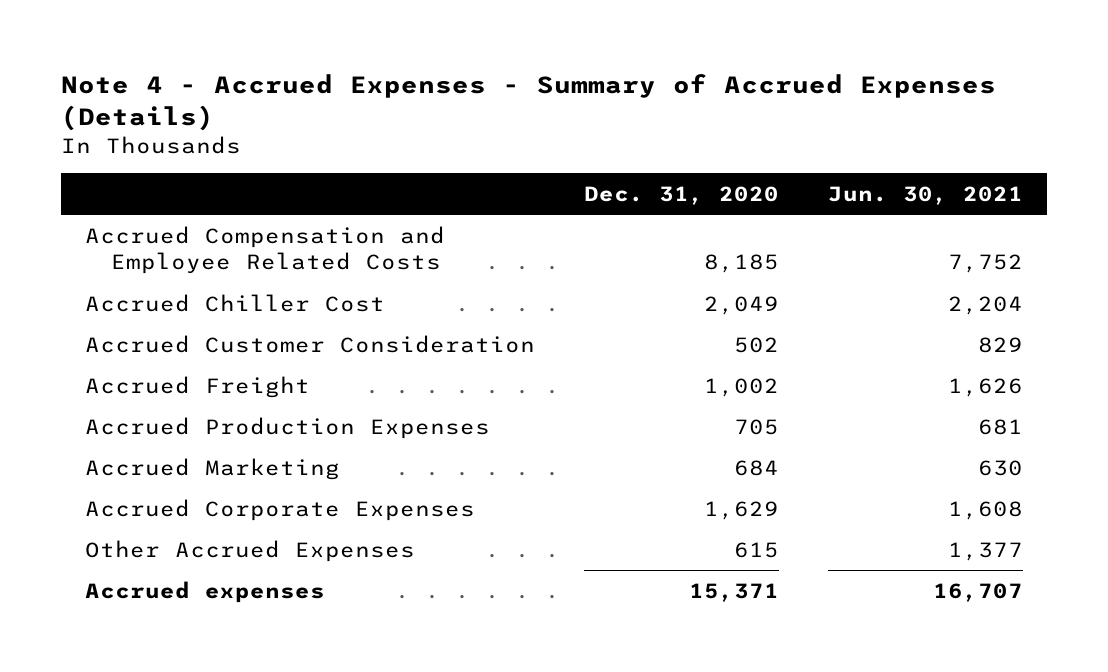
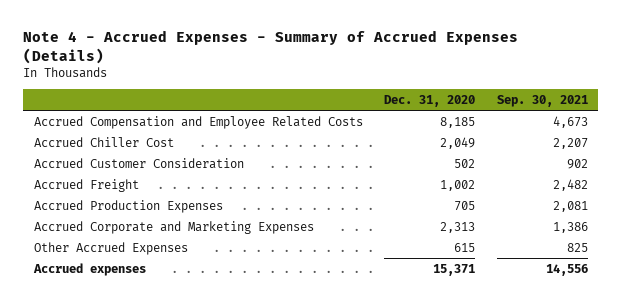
- | Dec. 31, 2020 | Jun. 30, 2021
+ | Dec. 31, 2020 | Sep. 30, 2021
- Accrued Marketing | 684 | 630
- Accrued Corporate Expenses | 1,629 | 1,608
+ Accrued Corporate and Marketing Expenses | 2,313 | 1,386

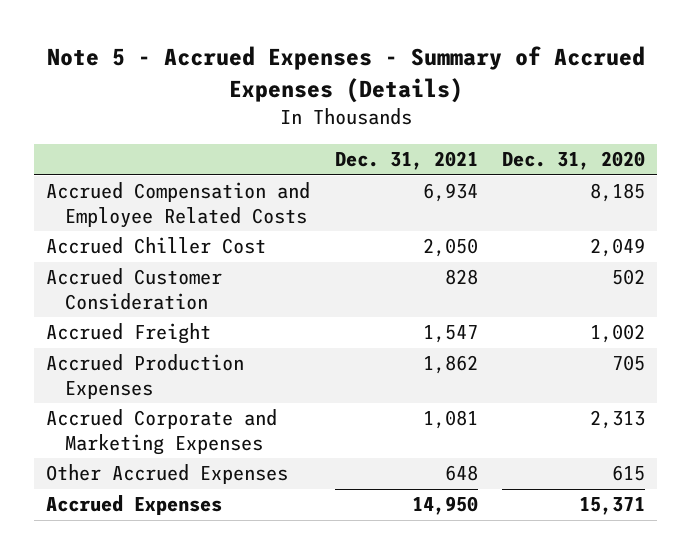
- Note 4 - Accrued Expenses - Summary of Accrued Expenses (Details)
+ Note 5 - Accrued Expenses - Summary of Accrued Expenses (Details)
- | Dec. 31, 2020 | Sep. 30, 2021
+ | Dec. 31, 2021 | Dec. 31, 2020
- Accrued expenses | 15,371 | 14,556
+ Accrued Expenses | 14,950 | 15,371

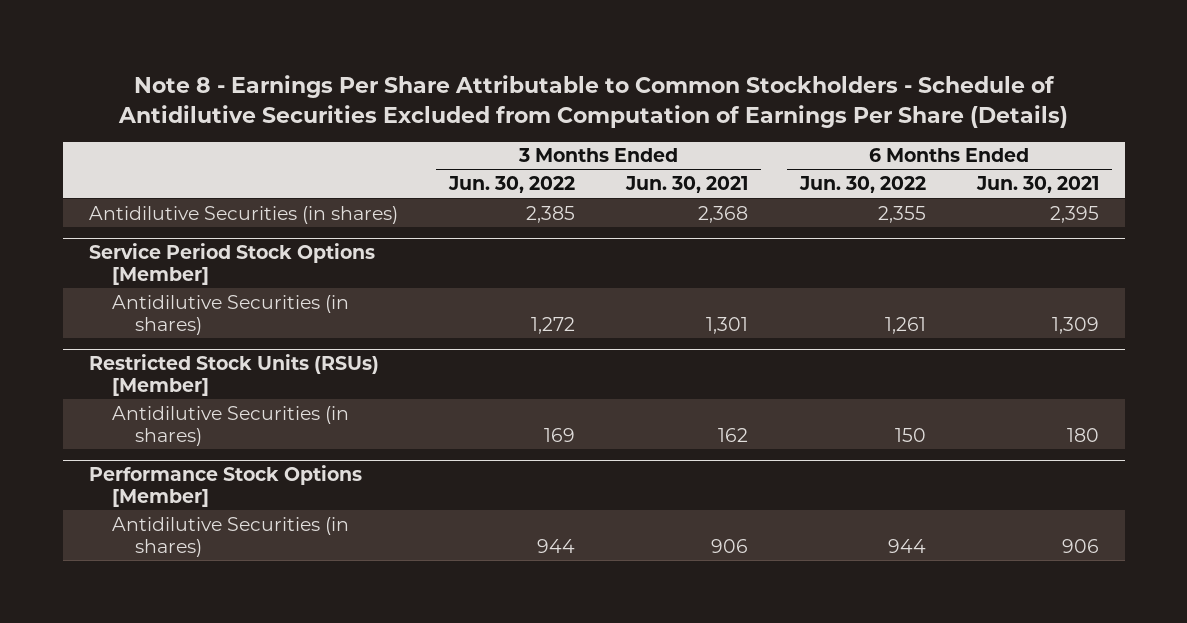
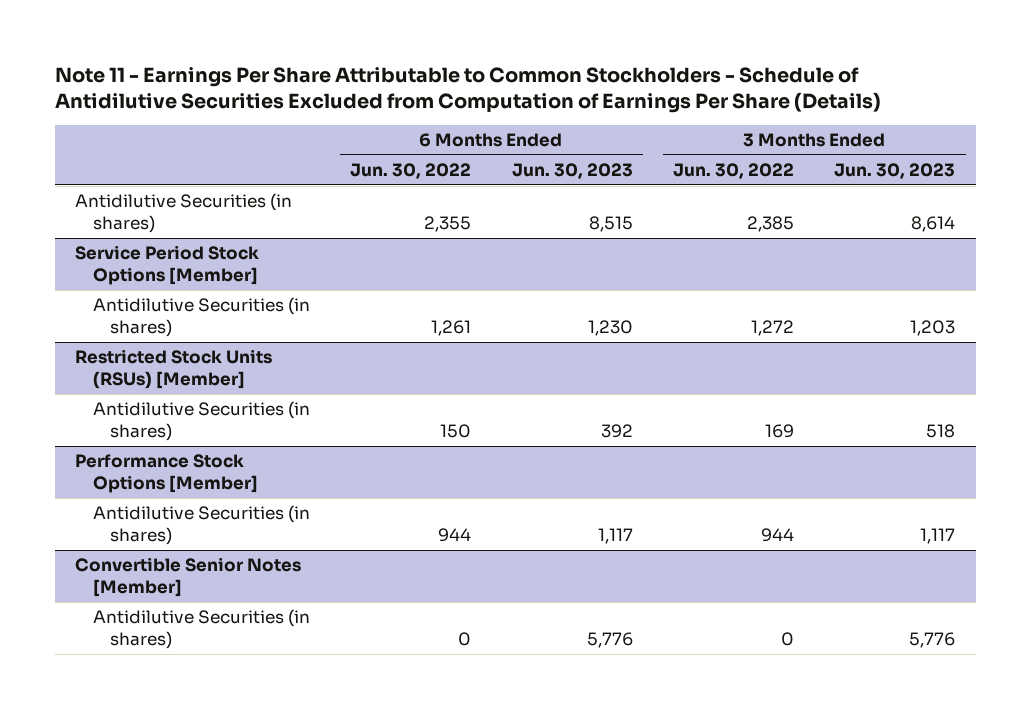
- Note 8 - Earnings Per Share Attributable to Common Stockholders - Schedule of Antidilutive Securities Excluded from Computation of Earnings Per Share (Details)
+ Note 11 - Earnings Per Share Attributable to Common Stockholders - Schedule of Antidilutive Securities Excluded from Computation of Earnings Per Share (Details)
- | 3 Months Ended Jun. 30, 2022 | 3 Months Ended Jun. 30, 2021 | 6 Months Ended Jun. 30, 2022 | 6 Months Ended Jun. 30, 2021
+ | 6 Months Ended Jun. 30, 2022 | 6 Months Ended Jun. 30, 2023 | 3 Months Ended Jun. 30, 2022 | 3 Months Ended Jun. 30, 2023
+ Convertible Senior Notes [Member]
+ Antidilutive Securities (in shares) | 0 | 5,776 | 0 | 5,776

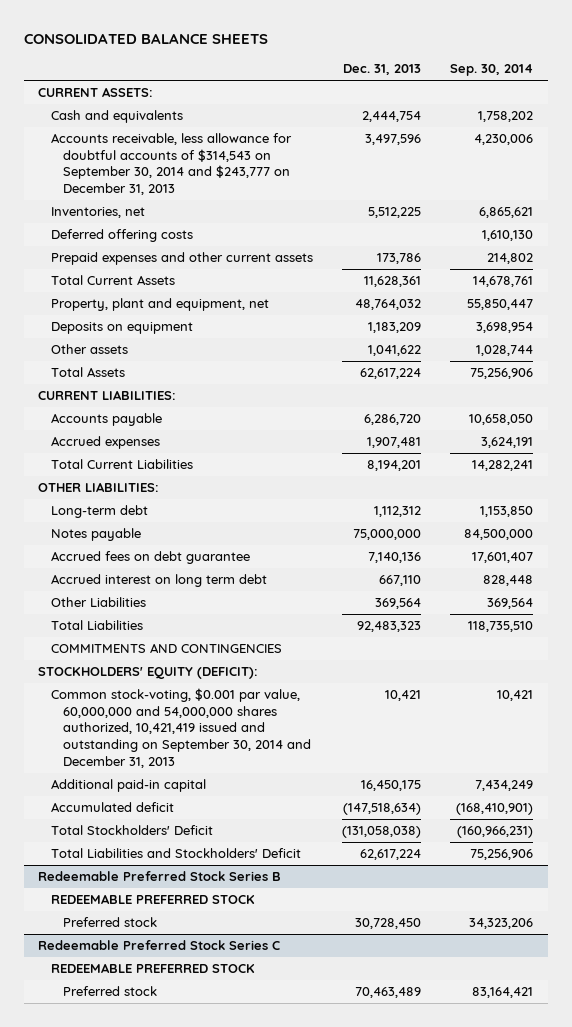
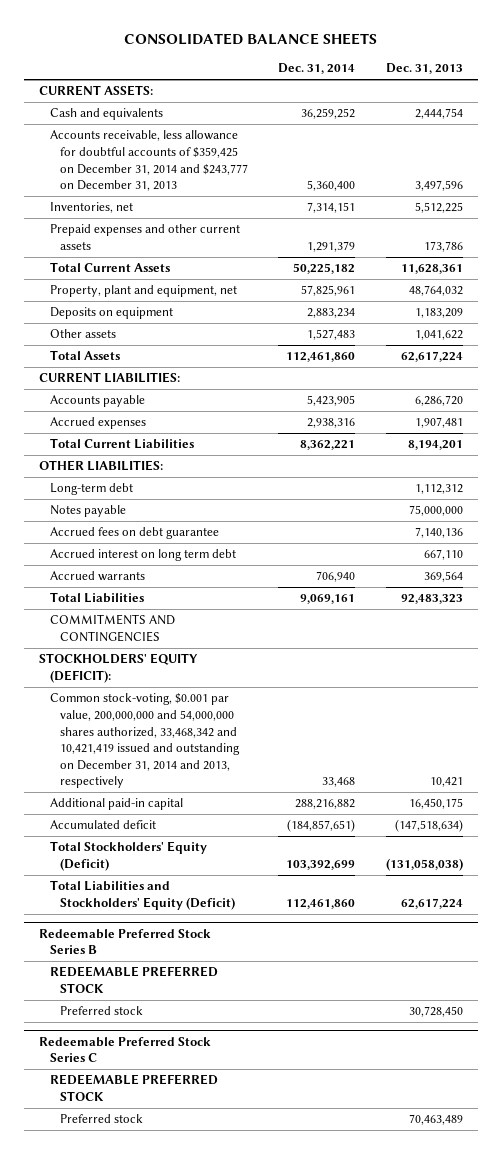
- | Dec. 31, 2013 | Sep. 30, 2014
+ | Dec. 31, 2014 | Dec. 31, 2013
- Accounts receivable, less allowance for doubtful accounts of $314,543 on September 30, 2014 and $243,777 on December 31, 2013 | 3,497,596 | 4,230,006
+ Accounts receivable, less allowance for doubtful accounts of $359,425 on December 31, 2014 and $243,777 on December 31, 2013 | 5,360,400 | 3,497,596
- Deferred offering costs | | 1,610,130
- Other Liabilities | 369,564 | 369,564
+ Accrued warrants | 706,940 | 369,564
- Common stock-voting, $0.001 par value, 60,000,000 and 54,000,000 shares authorized, 10,421,419 issued and outstanding on September 30, 2014 and December 31, 2013 | 10,421 | 10,421
+ Common stock-voting, $0.001 par value, 200,000,000 and 54,000,000 shares authorized, 33,468,342 and 10,421,419 issued and outstanding on December 31, 2014 and 2013, respectively | 33,468 | 10,421
- Total Stockholders' Deficit | (131,058,038) | (160,966,231)
- Total Liabilities and Stockholders' Deficit | 62,617,224 | 75,256,906
+ Total Stockholders' Equity (Deficit) | 103,392,699 | (131,058,038)
+ Total Liabilities and Stockholders' Equity (Deficit) | 112,461,860 | 62,617,224

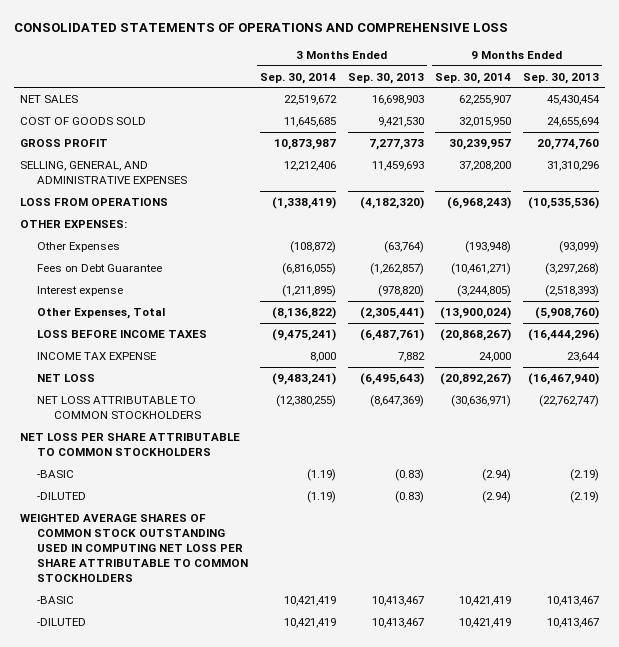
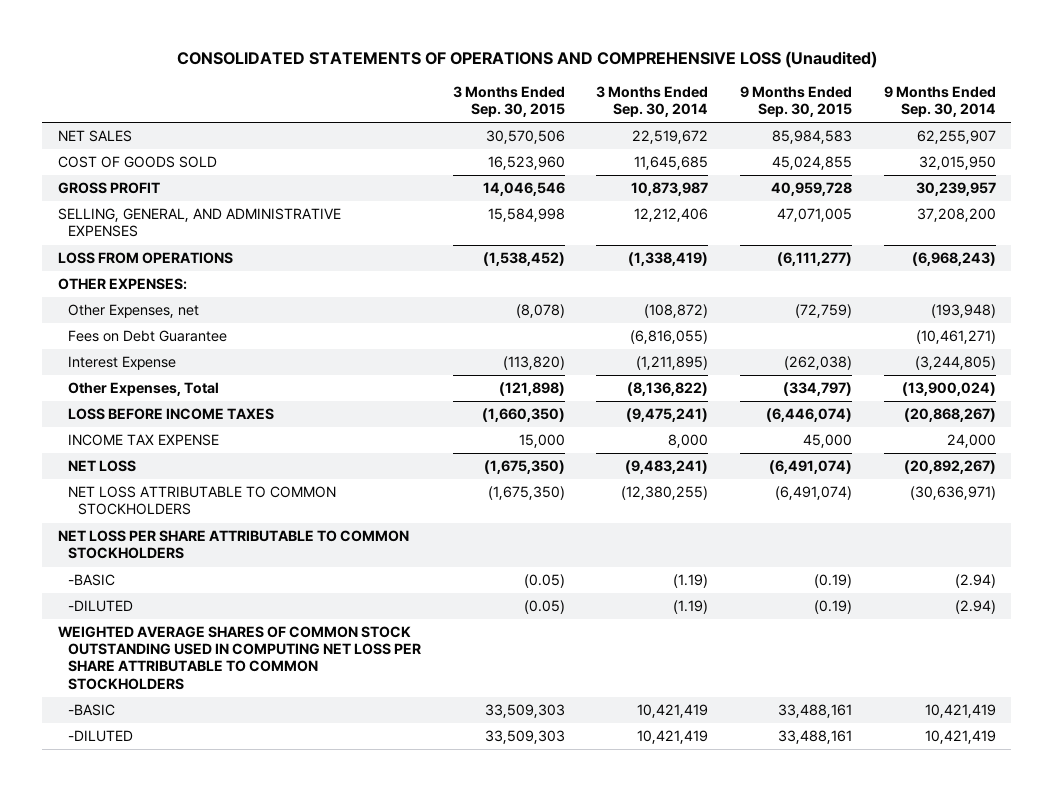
- CONSOLIDATED STATEMENTS OF OPERATIONS AND COMPREHENSIVE LOSS
+ CONSOLIDATED STATEMENTS OF OPERATIONS AND COMPREHENSIVE LOSS (Unaudited)
- | 3 Months Ended Sep. 30, 2014 | 3 Months Ended Sep. 30, 2013 | 9 Months Ended Sep. 30, 2014 | 9 Months Ended Sep. 30, 2013
+ | 3 Months Ended Sep. 30, 2015 | 3 Months Ended Sep. 30, 2014 | 9 Months Ended Sep. 30, 2015 | 9 Months Ended Sep. 30, 2014
- Other Expenses | (108,872) | (63,764) | (193,948) | (93,099)
+ Other Expenses, net | (8,078) | (108,872) | (72,759) | (193,948)
- Interest expense | (1,211,895) | (978,820) | (3,244,805) | (2,518,393)
+ Interest Expense | (113,820) | (1,211,895) | (262,038) | (3,244,805)

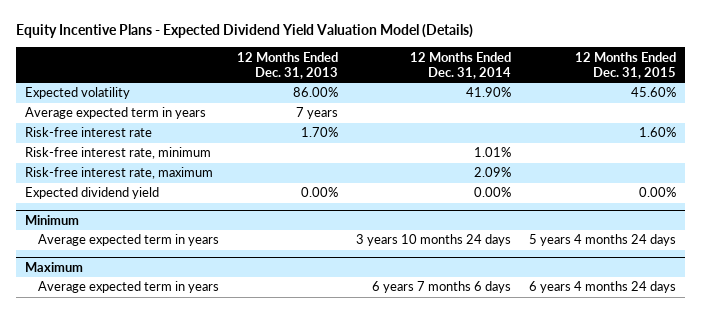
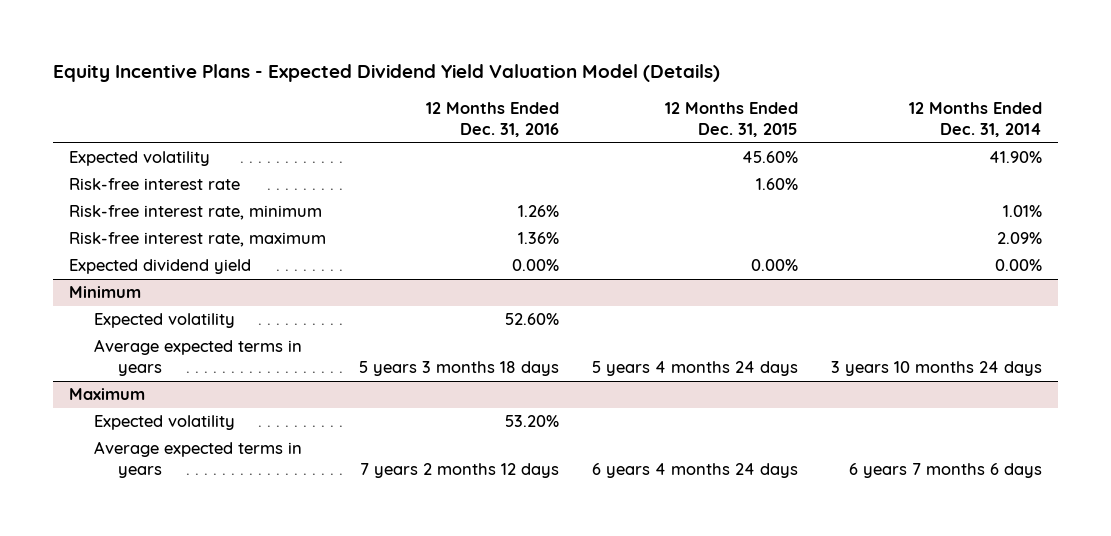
- | 12 Months Ended Dec. 31, 2013 | 12 Months Ended Dec. 31, 2014 | 12 Months Ended Dec. 31, 2015
+ | 12 Months Ended Dec. 31, 2016 | 12 Months Ended Dec. 31, 2015 | 12 Months Ended Dec. 31, 2014
- Average expected term in years | 7 years | |
@ Minimum
- Average expected term in years | | 3 years 10 months 24 days | 5 years 4 months 24 days
+ Expected volatility | 52.60% | |
+ Average expected terms in years | 5 years 3 months 18 days | 5 years 4 months 24 days | 3 years 10 months 24 days
@ Maximum
- Average expected term in years | | 6 years 7 months 6 days | 6 years 4 months 24 days
+ Expected volatility | 53.20% | |
+ Average expected terms in years | 7 years 2 months 12 days | 6 years 4 months 24 days | 6 years 7 months 6 days

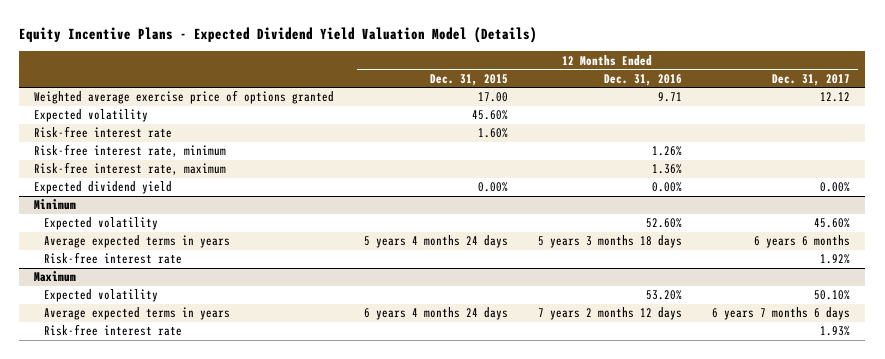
- | 12 Months Ended Dec. 31, 2016 | 12 Months Ended Dec. 31, 2015 | 12 Months Ended Dec. 31, 2014
+ | 12 Months Ended Dec. 31, 2015 | 12 Months Ended Dec. 31, 2016 | 12 Months Ended Dec. 31, 2017
+ Weighted average exercise price of options granted | 17.00 | 9.71 | 12.12
@ Minimum
+ Risk-free interest rate | | | 1.92%
@ Maximum
+ Risk-free interest rate | | | 1.93%

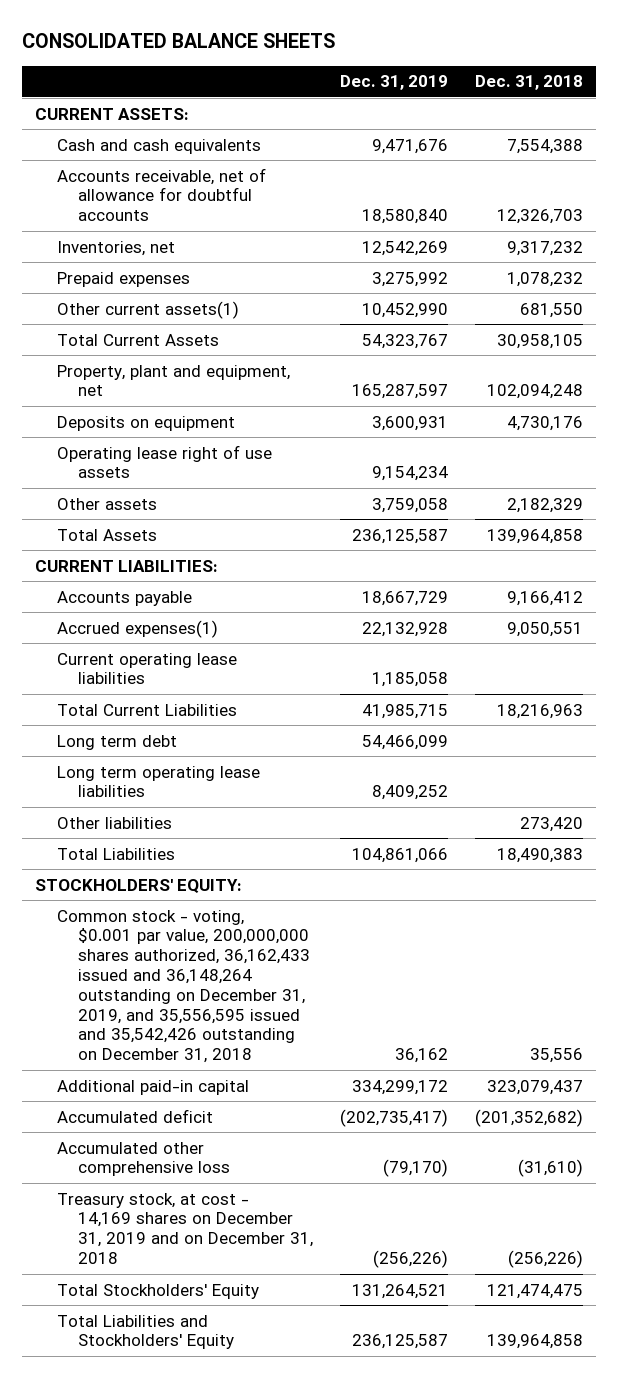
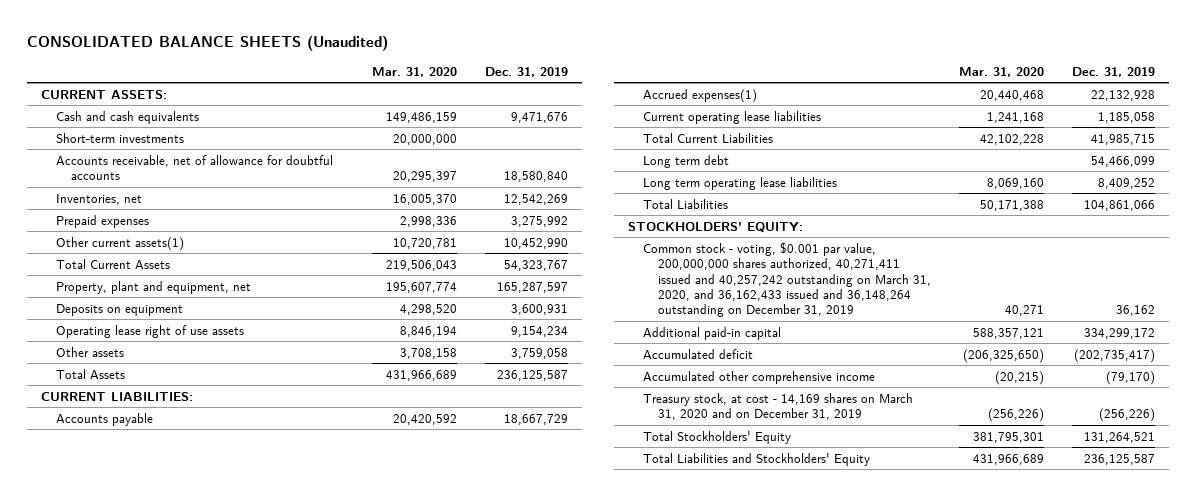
- CONSOLIDATED BALANCE SHEETS
+ CONSOLIDATED BALANCE SHEETS (Unaudited)
- | Dec. 31, 2019 | Dec. 31, 2018
+ | Mar. 31, 2020 | Dec. 31, 2019
+ Short-term investments | 20,000,000 |
- Other liabilities | | 273,420
- Common stock - voting, $0.001 par value, 200,000,000 shares authorized, 36,162,433 issued and 36,148,264 outstanding on December 31, 2019, and 35,556,595 issued and 35,542,426 outstanding on December 31, 2018 | 36,162 | 35,556
+ Common stock - voting, $0.001 par value, 200,000,000 shares authorized, 40,271,411 issued and 40,257,242 outstanding on March 31, 2020, and 36,162,433 issued and 36,148,264 outstanding on December 31, 2019 | 40,271 | 36,162
- Accumulated other comprehensive loss | (79,170) | (31,610)
- Treasury stock, at cost - 14,169 shares on December 31, 2019 and on December 31, 2018 | (256,226) | (256,226)
+ Accumulated other comprehensive income | (20,215) | (79,170)
+ Treasury stock, at cost - 14,169 shares on March 31, 2020 and on December 31, 2019 | (256,226) | (256,226)

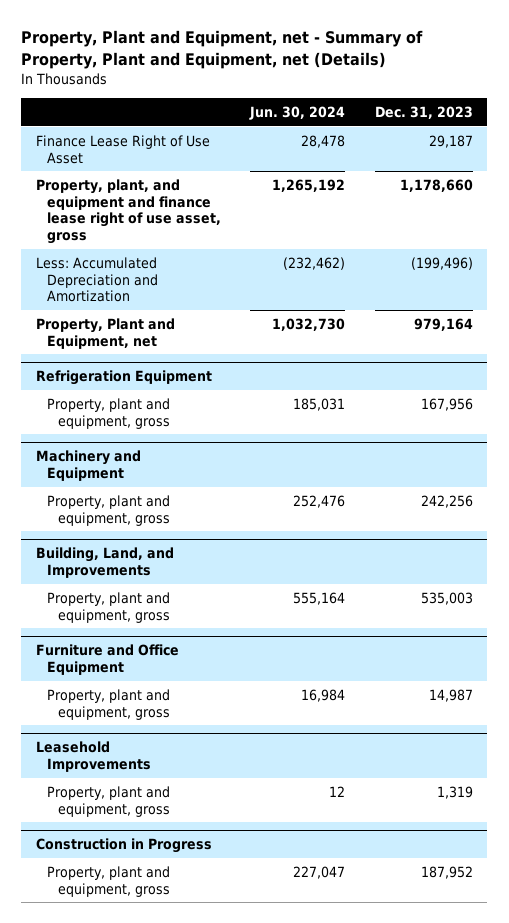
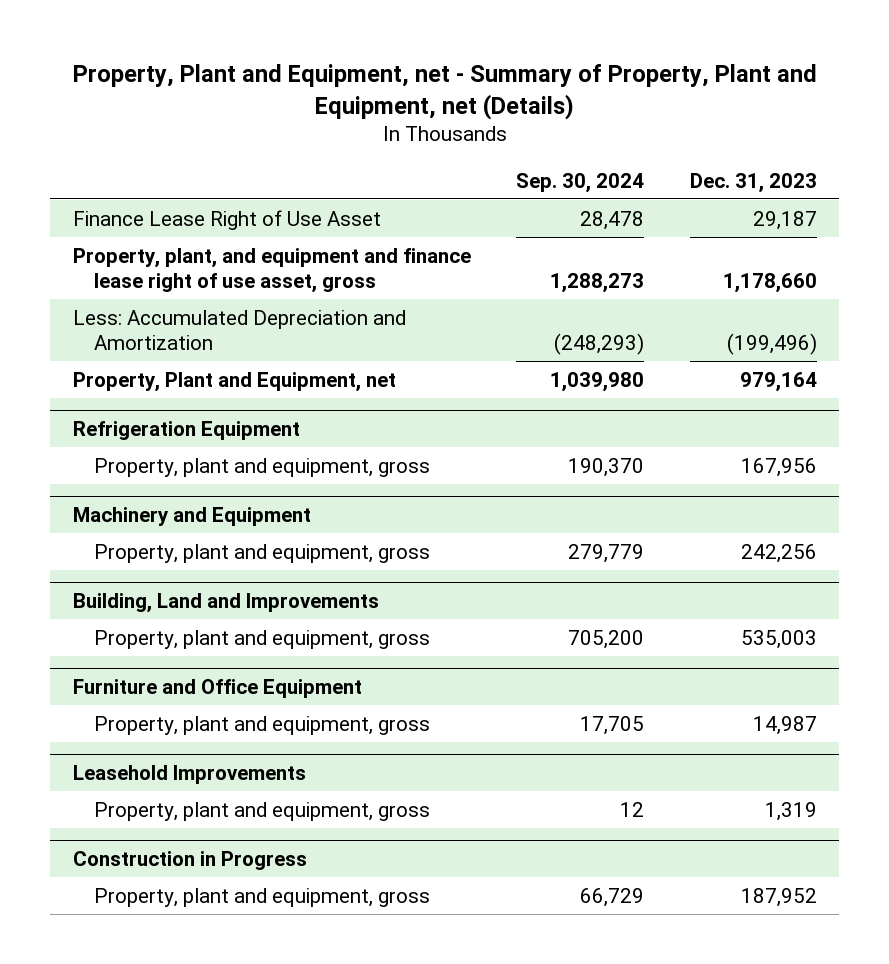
- | Jun. 30, 2024 | Dec. 31, 2023
+ | Sep. 30, 2024 | Dec. 31, 2023
- Building, Land, and Improvements
+ Building, Land and Improvements

